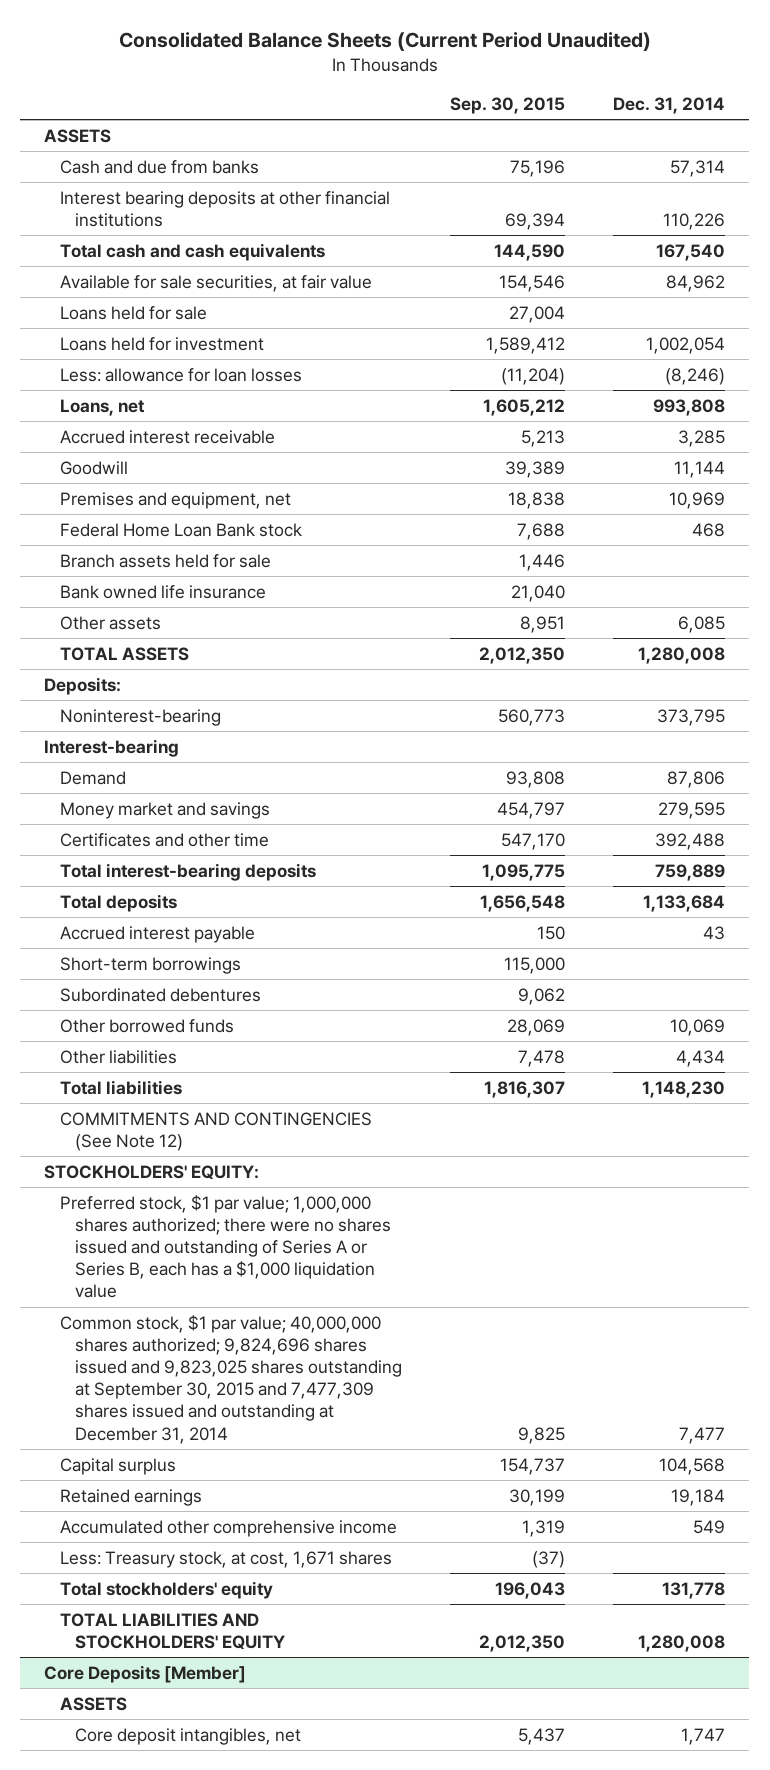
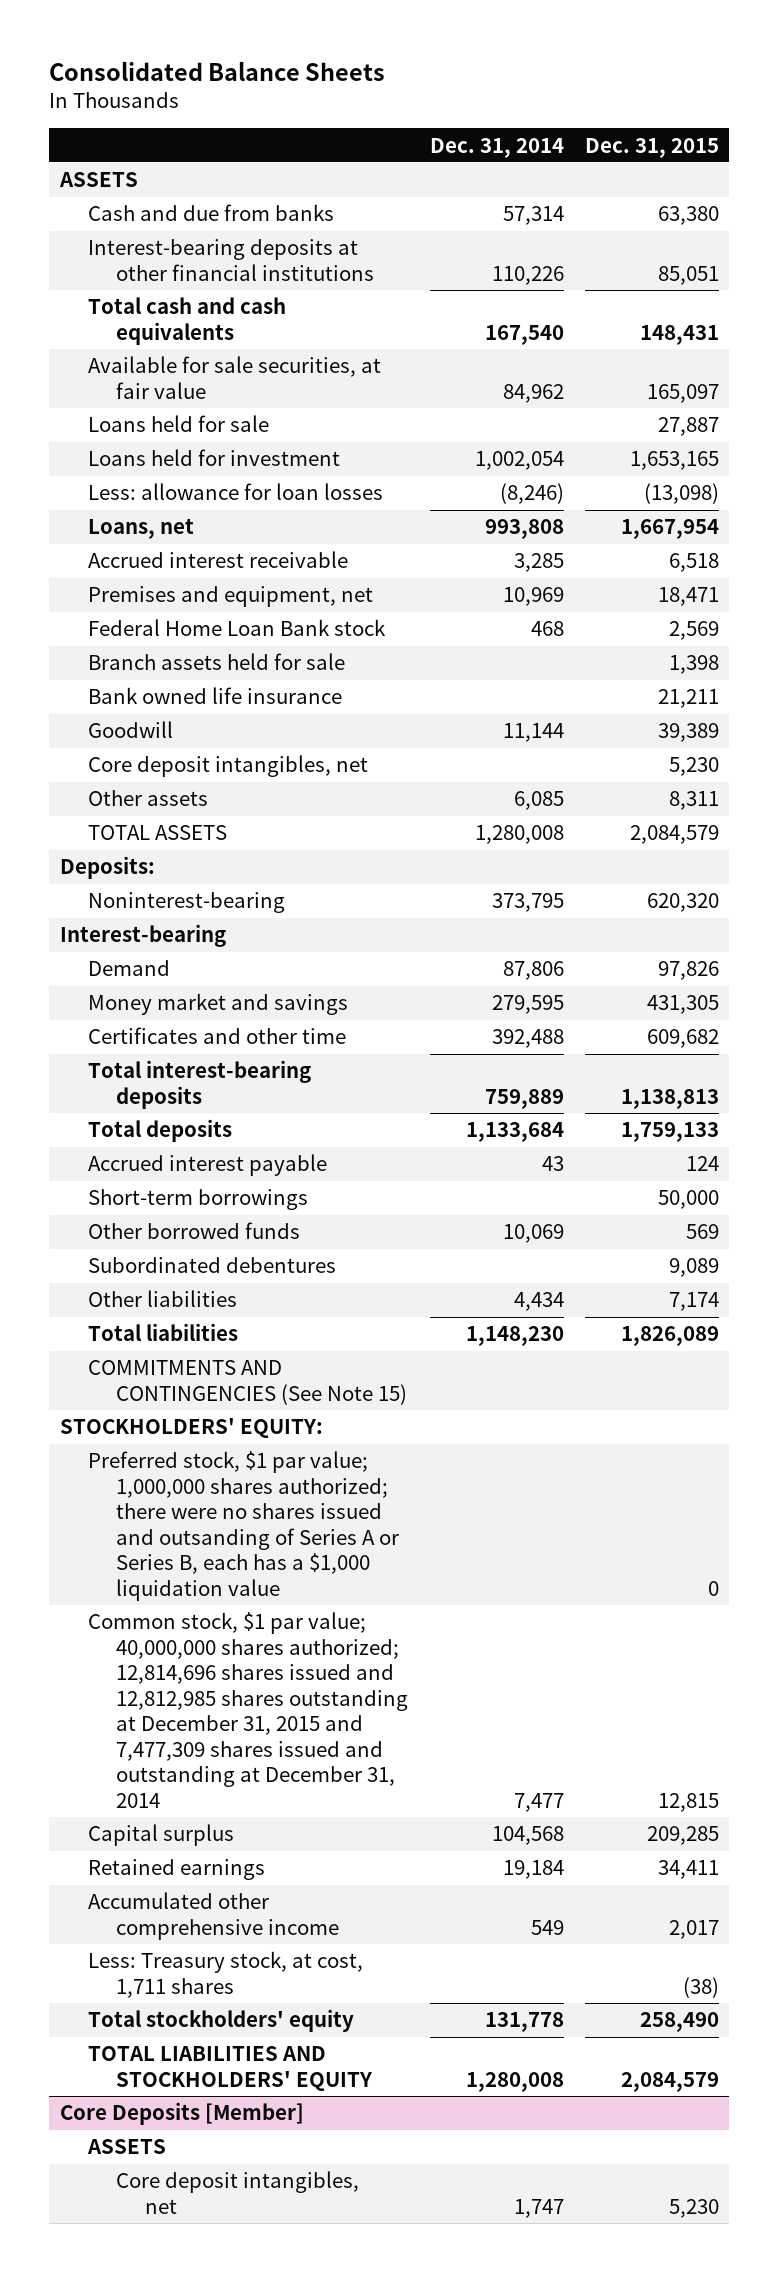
- Consolidated Balance Sheets (Current Period Unaudited)
+ Consolidated Balance Sheets
- | Sep. 30, 2015 | Dec. 31, 2014
+ | Dec. 31, 2014 | Dec. 31, 2015
- Interest bearing deposits at other financial institutions | 69,394 | 110,226
+ Interest-bearing deposits at other financial institutions | 110,226 | 85,051
moved down: Goodwill | 11,144 | 39,389
+ Core deposit intangibles, net | | 5,230
moved down: Subordinated debentures | | 9,089
- COMMITMENTS AND CONTINGENCIES (See Note 12)
+ COMMITMENTS AND CONTINGENCIES (See Note 15)
- Preferred stock, $1 par value; 1,000,000 shares authorized; there were no shares issued and outstanding of Series A or Series B, each has a $1,000 liquidation value
- Common stock, $1 par value; 40,000,000 shares authorized; 9,824,696 shares issued and 9,823,025 shares outstanding at September 30, 2015 and 7,477,309 shares issued and outstanding at December 31, 2014 | 9,825 | 7,477
+ Preferred stock, $1 par value; 1,000,000 shares authorized; there were no shares issued and outsanding of Series A or Series B, each has a $1,000 liquidation value | | 0
+ Common stock, $1 par value; 40,000,000 shares authorized; 12,814,696 shares issued and 12,812,985 shares outstanding at December 31, 2015 and 7,477,309 shares issued and outstanding at December 31, 2014 | 7,477 | 12,815
- Less: Treasury stock, at cost, 1,671 shares | (37) |
+ Less: Treasury stock, at cost, 1,711 shares | | (38)

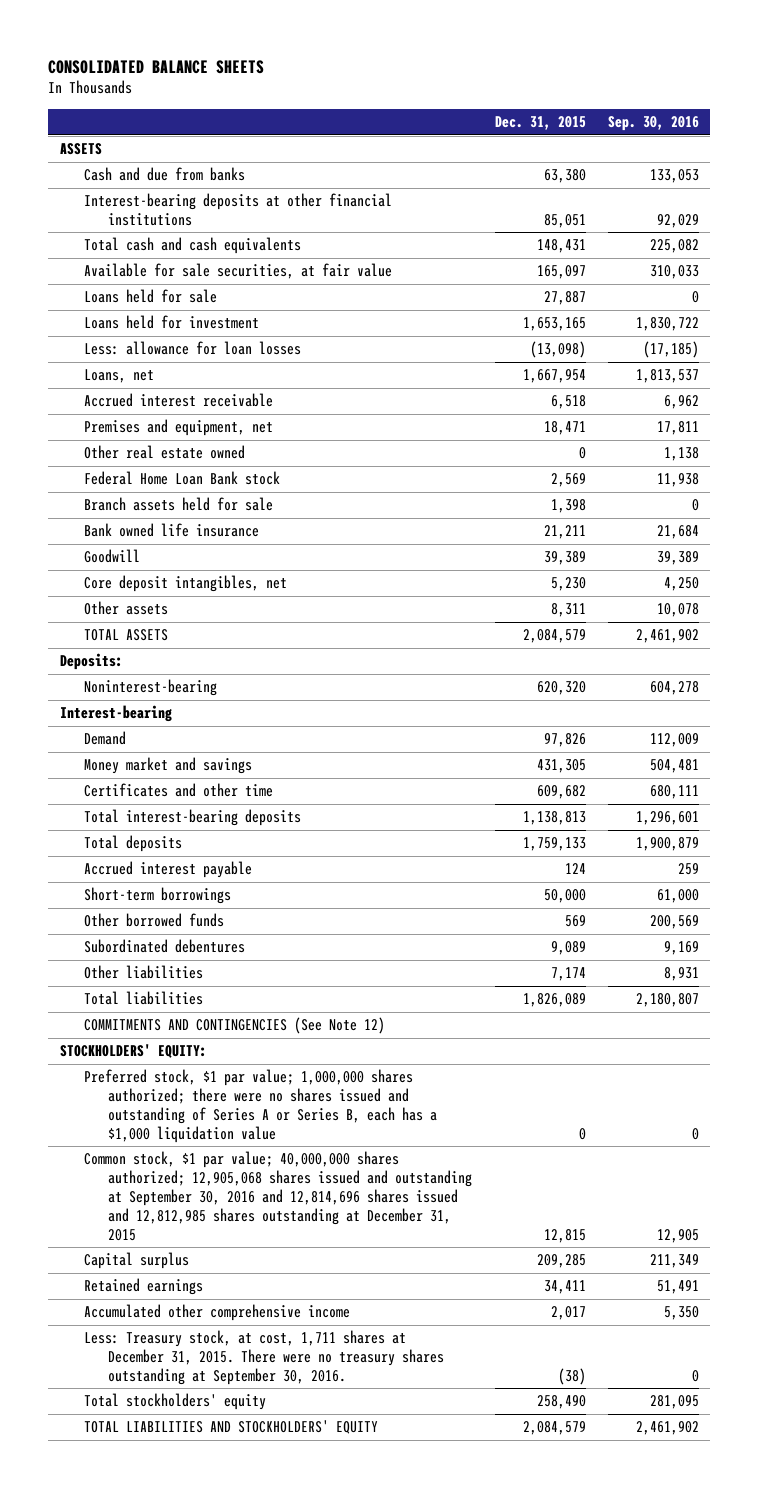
- Consolidated Balance Sheets
+ CONSOLIDATED BALANCE SHEETS
- | Dec. 31, 2014 | Dec. 31, 2015
+ | Dec. 31, 2015 | Sep. 30, 2016
+ Other real estate owned | 0 | 1,138
- COMMITMENTS AND CONTINGENCIES (See Note 15)
+ COMMITMENTS AND CONTINGENCIES (See Note 12)
- Preferred stock, $1 par value; 1,000,000 shares authorized; there were no shares issued and outsanding of Series A or Series B, each has a $1,000 liquidation value | | 0
- Common stock, $1 par value; 40,000,000 shares authorized; 12,814,696 shares issued and 12,812,985 shares outstanding at December 31, 2015 and 7,477,309 shares issued and outstanding at December 31, 2014 | 7,477 | 12,815
+ Preferred stock, $1 par value; 1,000,000 shares authorized; there were no shares issued and outstanding of Series A or Series B, each has a $1,000 liquidation value | 0 | 0
+ Common stock, $1 par value; 40,000,000 shares authorized; 12,905,068 shares issued and outstanding at September 30, 2016 and 12,814,696 shares issued and 12,812,985 shares outstanding at December 31, 2015 | 12,815 | 12,905
- Less: Treasury stock, at cost, 1,711 shares | | (38)
+ Less: Treasury stock, at cost, 1,711 shares at December 31, 2015. There were no treasury shares outstanding at September 30, 2016. | (38) | 0
- Core Deposits [Member]
- ASSETS
- Core deposit intangibles, net | 1,747 | 5,230

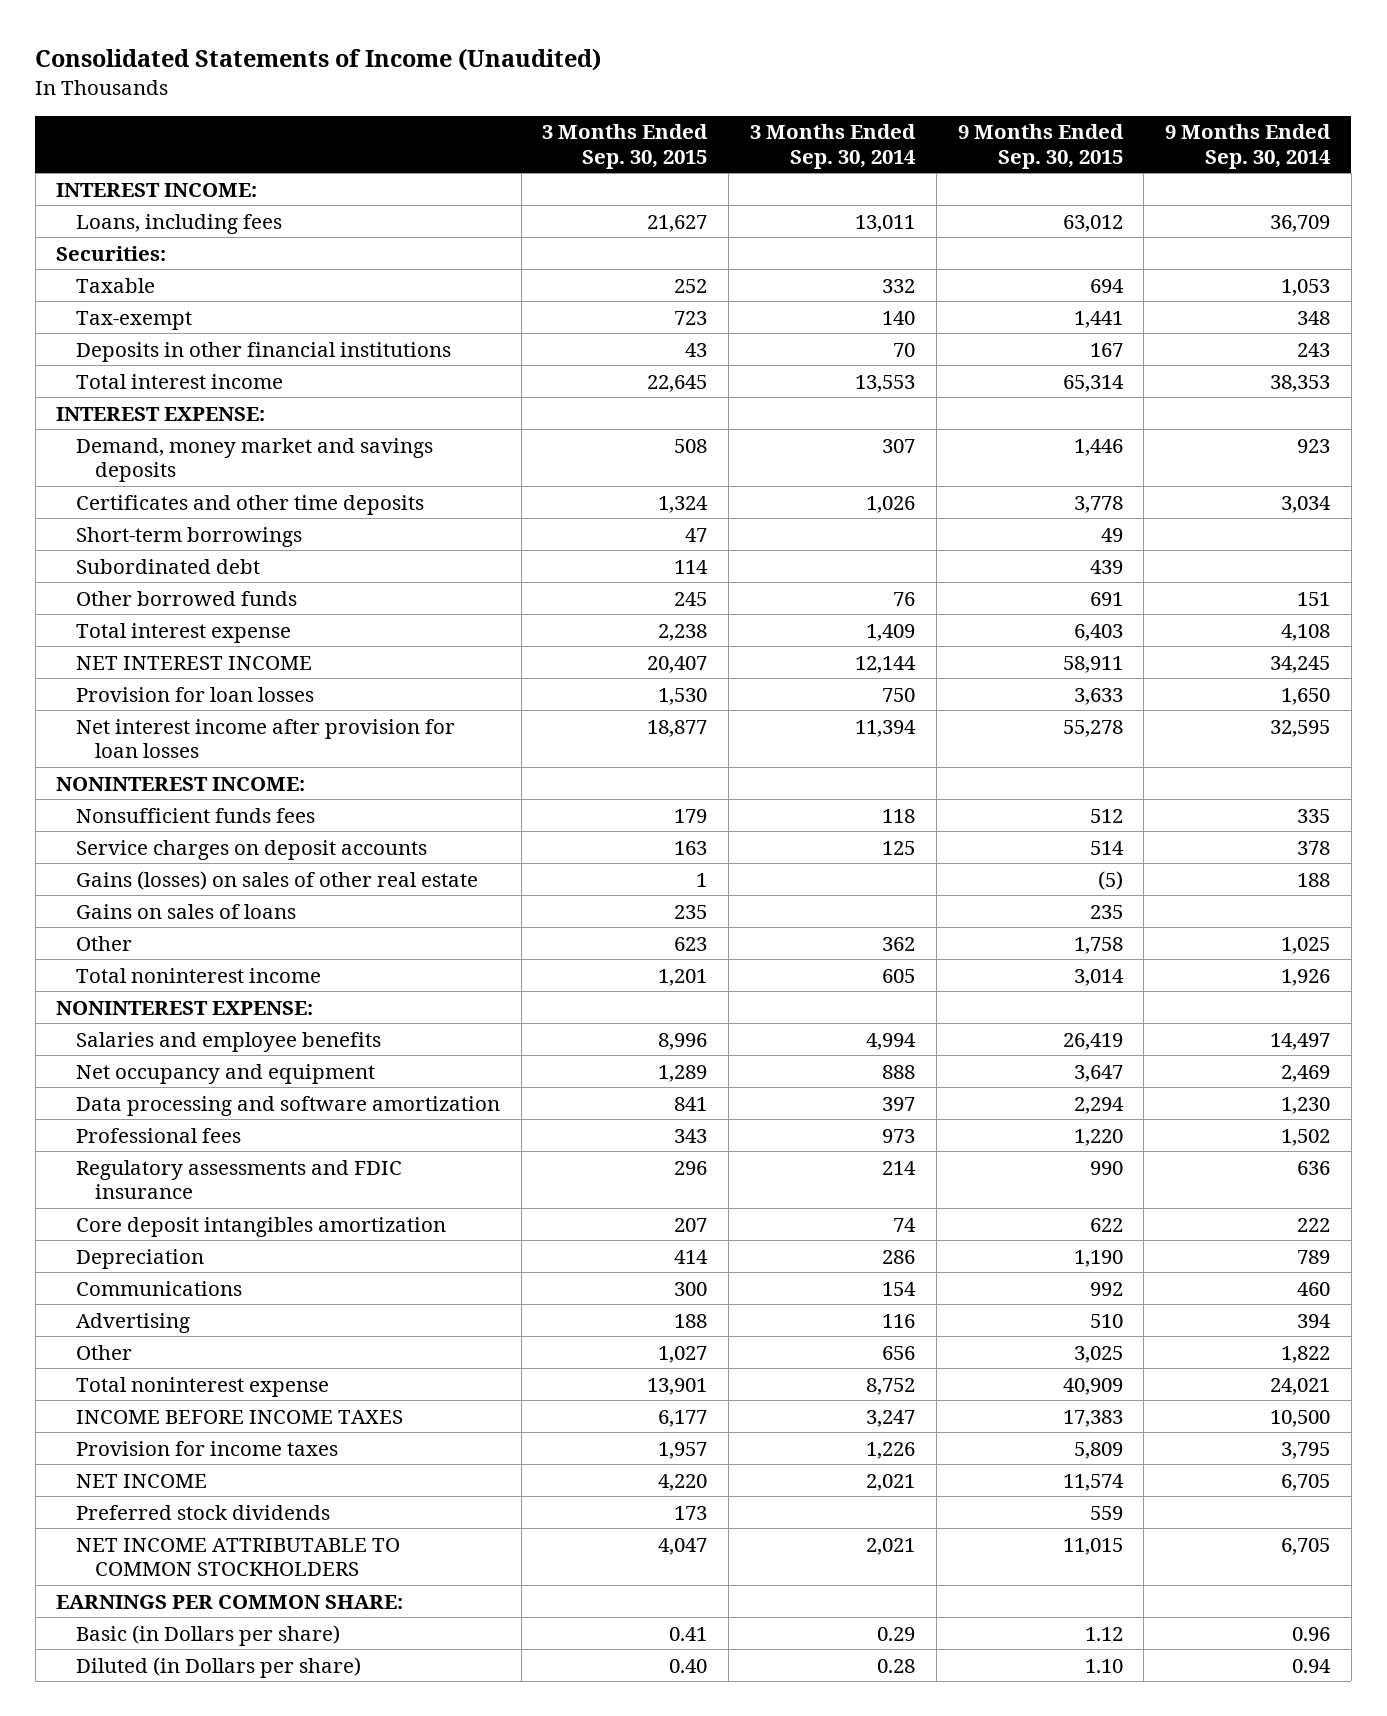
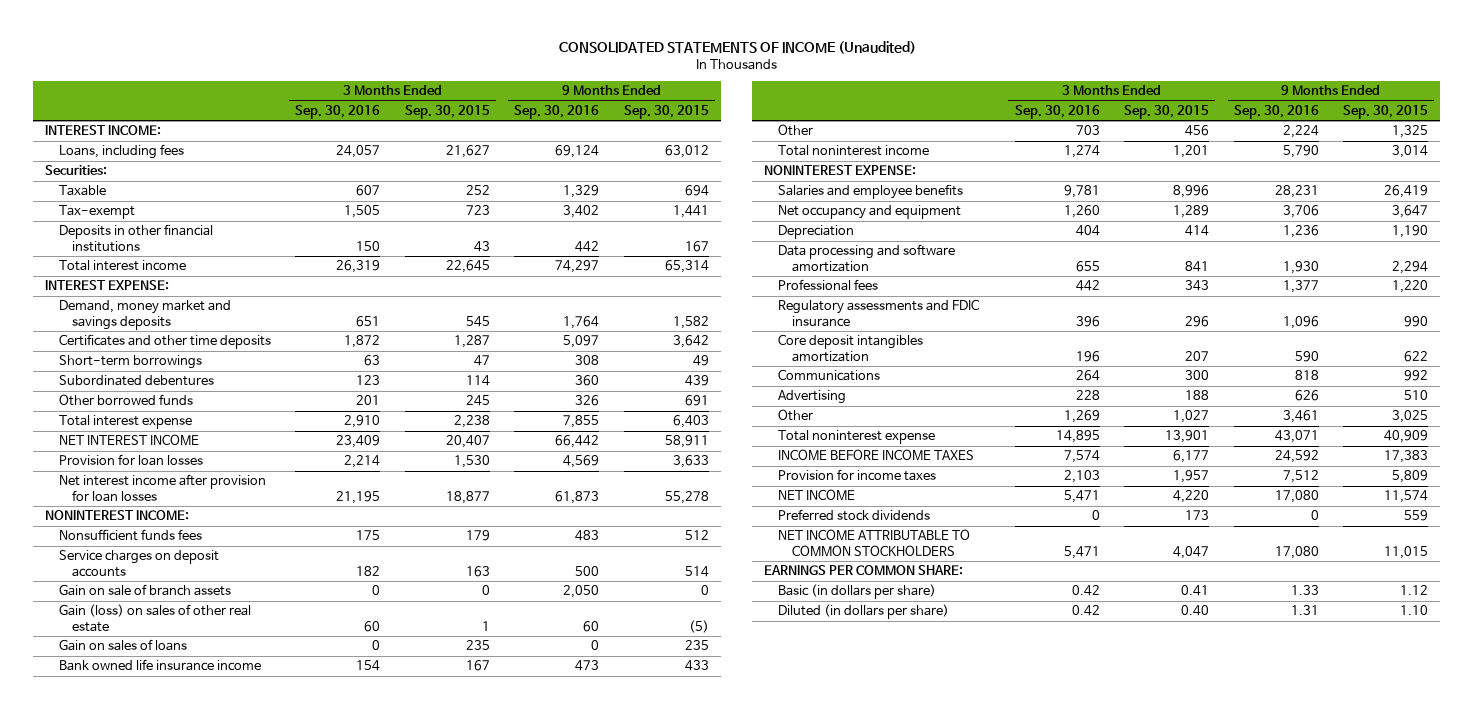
- Consolidated Statements of Income (Unaudited)
+ CONSOLIDATED STATEMENTS OF INCOME (Unaudited)
- | 3 Months Ended Sep. 30, 2015 | 3 Months Ended Sep. 30, 2014 | 9 Months Ended Sep. 30, 2015 | 9 Months Ended Sep. 30, 2014
+ | 3 Months Ended Sep. 30, 2016 | 3 Months Ended Sep. 30, 2015 | 9 Months Ended Sep. 30, 2016 | 9 Months Ended Sep. 30, 2015
- Demand, money market and savings deposits | 508 | 307 | 1,446 | 923
- Certificates and other time deposits | 1,324 | 1,026 | 3,778 | 3,034
+ Demand, money market and savings deposits | 651 | 545 | 1,764 | 1,582
+ Certificates and other time deposits | 1,872 | 1,287 | 5,097 | 3,642
- Subordinated debt | 114 | | 439 |
+ Subordinated debentures | 123 | 114 | 360 | 439
- Gains (losses) on sales of other real estate | 1 | | (5) | 188
- Gains on sales of loans | 235 | | 235 |
- Other | 623 | 362 | 1,758 | 1,025
+ Gain on sale of branch assets | 0 | 0 | 2,050 | 0
+ Gain (loss) on sales of other real estate | 60 | 1 | 60 | (5)
+ Gain on sales of loans | 0 | 235 | 0 | 235
+ Bank owned life insurance income | 154 | 167 | 473 | 433
+ Other | 703 | 456 | 2,224 | 1,325
moved up: Depreciation | 404 | 414 | 1,236 | 1,190
- Basic (in Dollars per share) | 0.41 | 0.29 | 1.12 | 0.96
- Diluted (in Dollars per share) | 0.40 | 0.28 | 1.10 | 0.94
+ Basic (in dollars per share) | 0.42 | 0.41 | 1.33 | 1.12
+ Diluted (in dollars per share) | 0.42 | 0.40 | 1.31 | 1.10

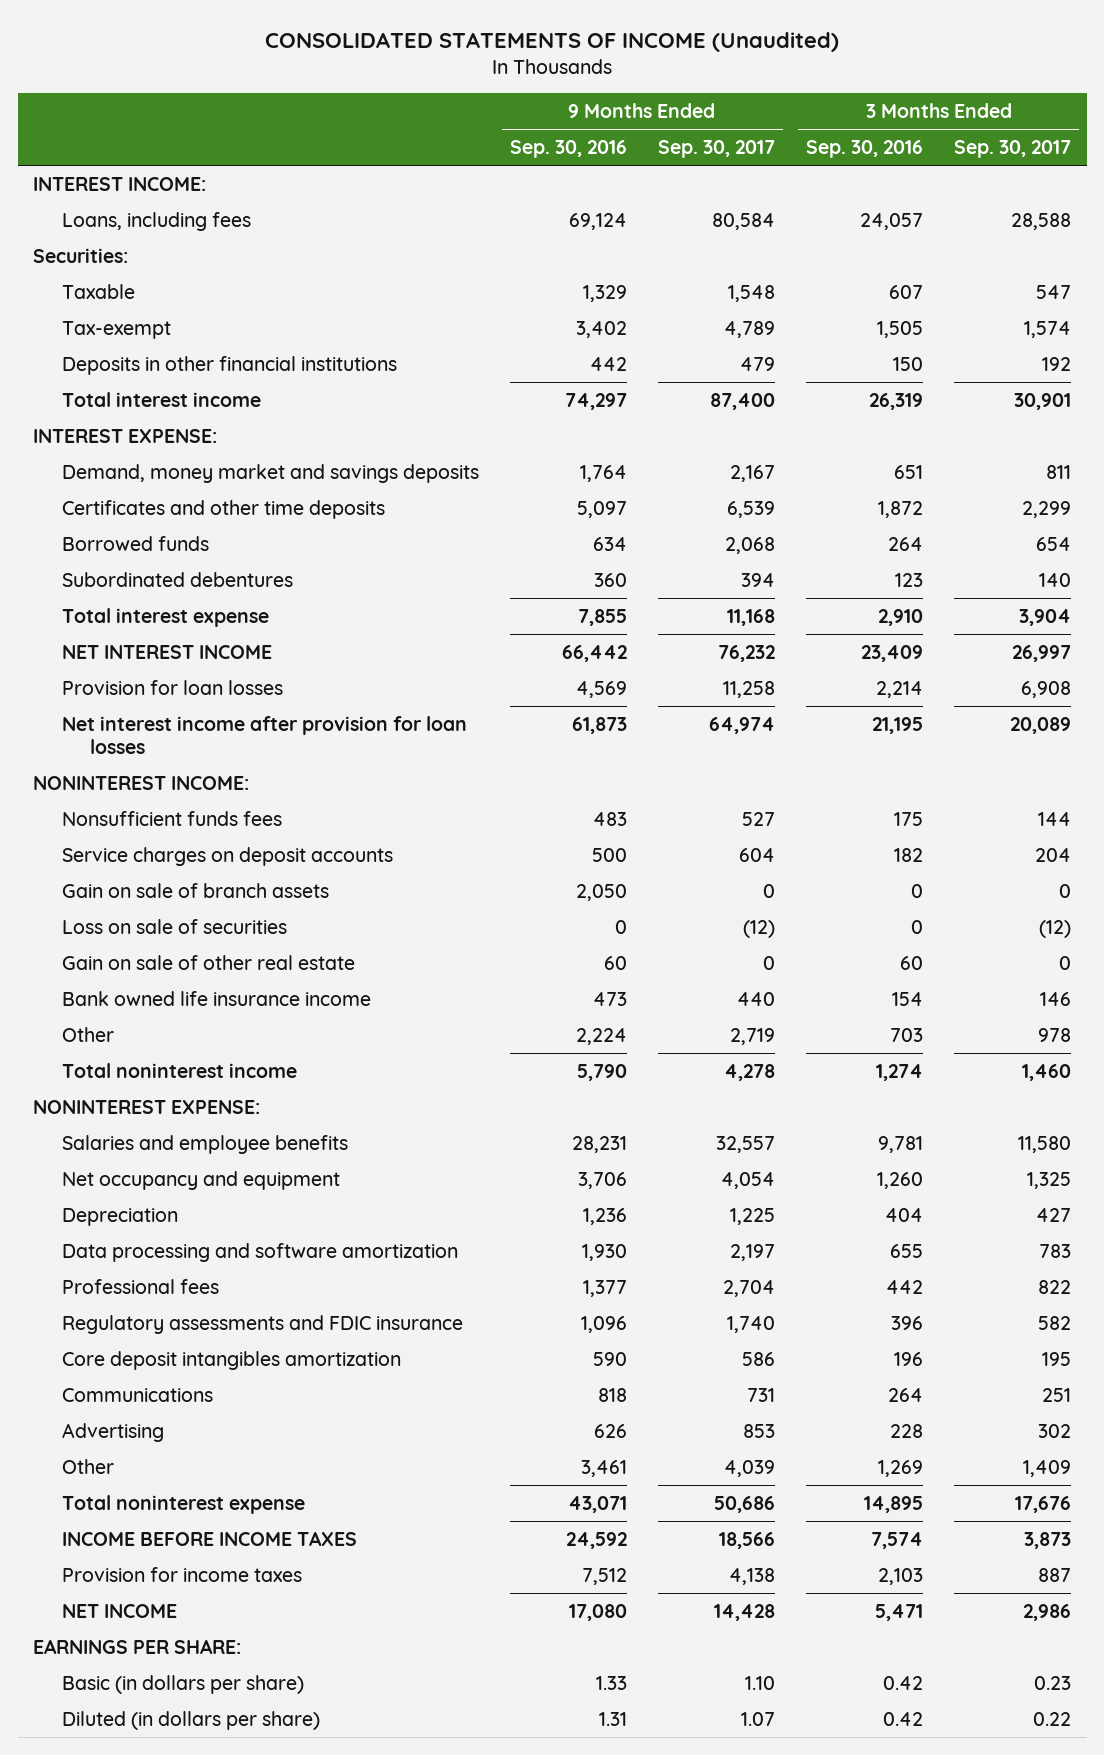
- | 3 Months Ended Sep. 30, 2016 | 3 Months Ended Sep. 30, 2015 | 9 Months Ended Sep. 30, 2016 | 9 Months Ended Sep. 30, 2015
+ | 9 Months Ended Sep. 30, 2016 | 9 Months Ended Sep. 30, 2017 | 3 Months Ended Sep. 30, 2016 | 3 Months Ended Sep. 30, 2017
- Short-term borrowings | 63 | 47 | 308 | 49
+ Borrowed funds | 634 | 2,068 | 264 | 654
- Other borrowed funds | 201 | 245 | 326 | 691
- Gain (loss) on sales of other real estate | 60 | 1 | 60 | (5)
- Gain on sales of loans | 0 | 235 | 0 | 235
+ Loss on sale of securities | 0 | (12) | 0 | (12)
+ Gain on sale of other real estate | 60 | 0 | 60 | 0
- Preferred stock dividends | 0 | 173 | 0 | 559
- NET INCOME ATTRIBUTABLE TO COMMON STOCKHOLDERS | 5,471 | 4,047 | 17,080 | 11,015
- EARNINGS PER COMMON SHARE:
+ EARNINGS PER SHARE:

